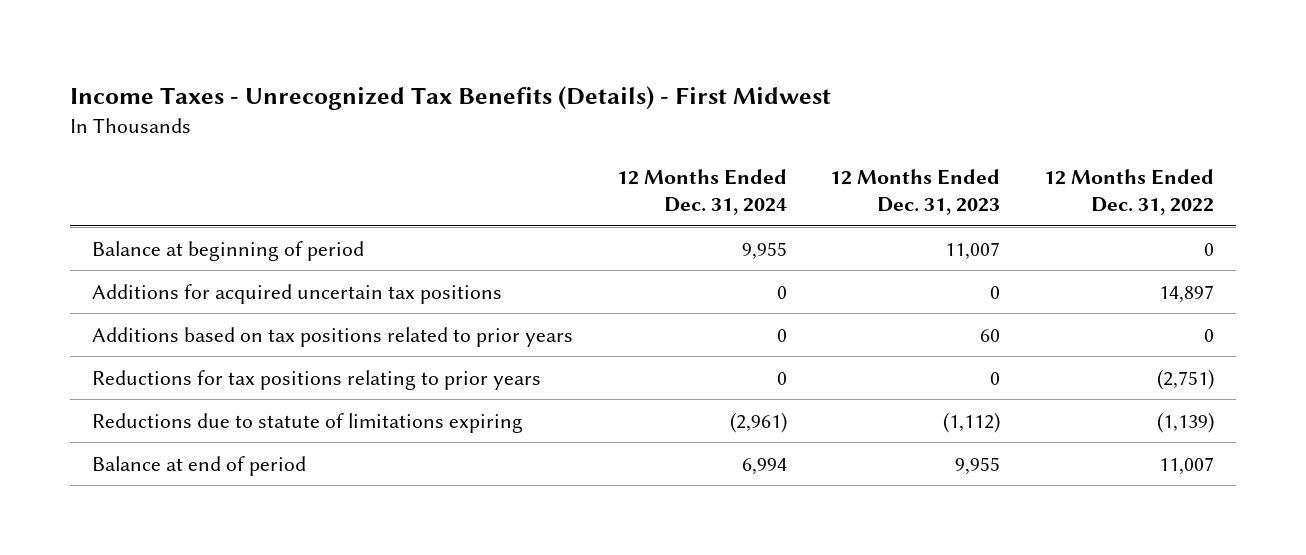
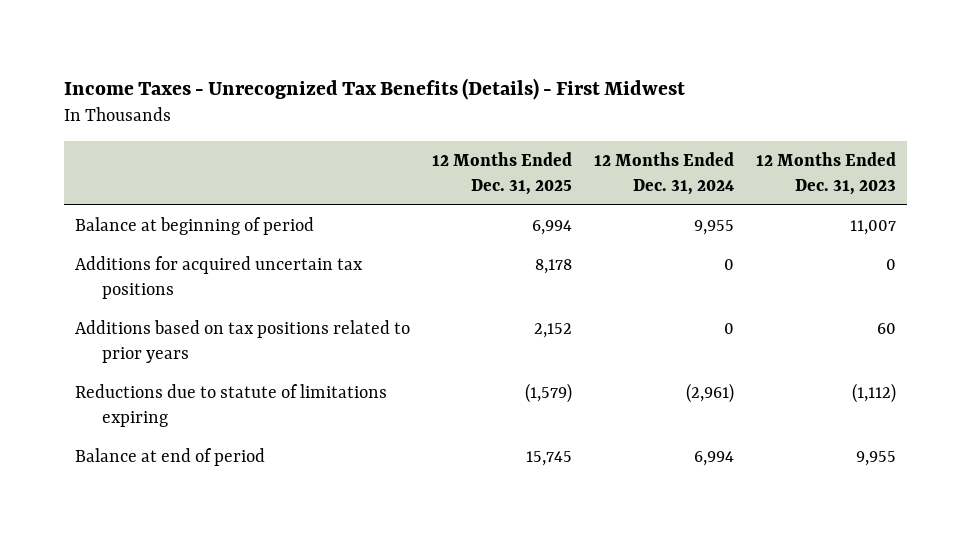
- | 12 Months Ended Dec. 31, 2024 | 12 Months Ended Dec. 31, 2023 | 12 Months Ended Dec. 31, 2022
+ | 12 Months Ended Dec. 31, 2025 | 12 Months Ended Dec. 31, 2024 | 12 Months Ended Dec. 31, 2023
- Reductions for tax positions relating to prior years | 0 | 0 | (2,751)

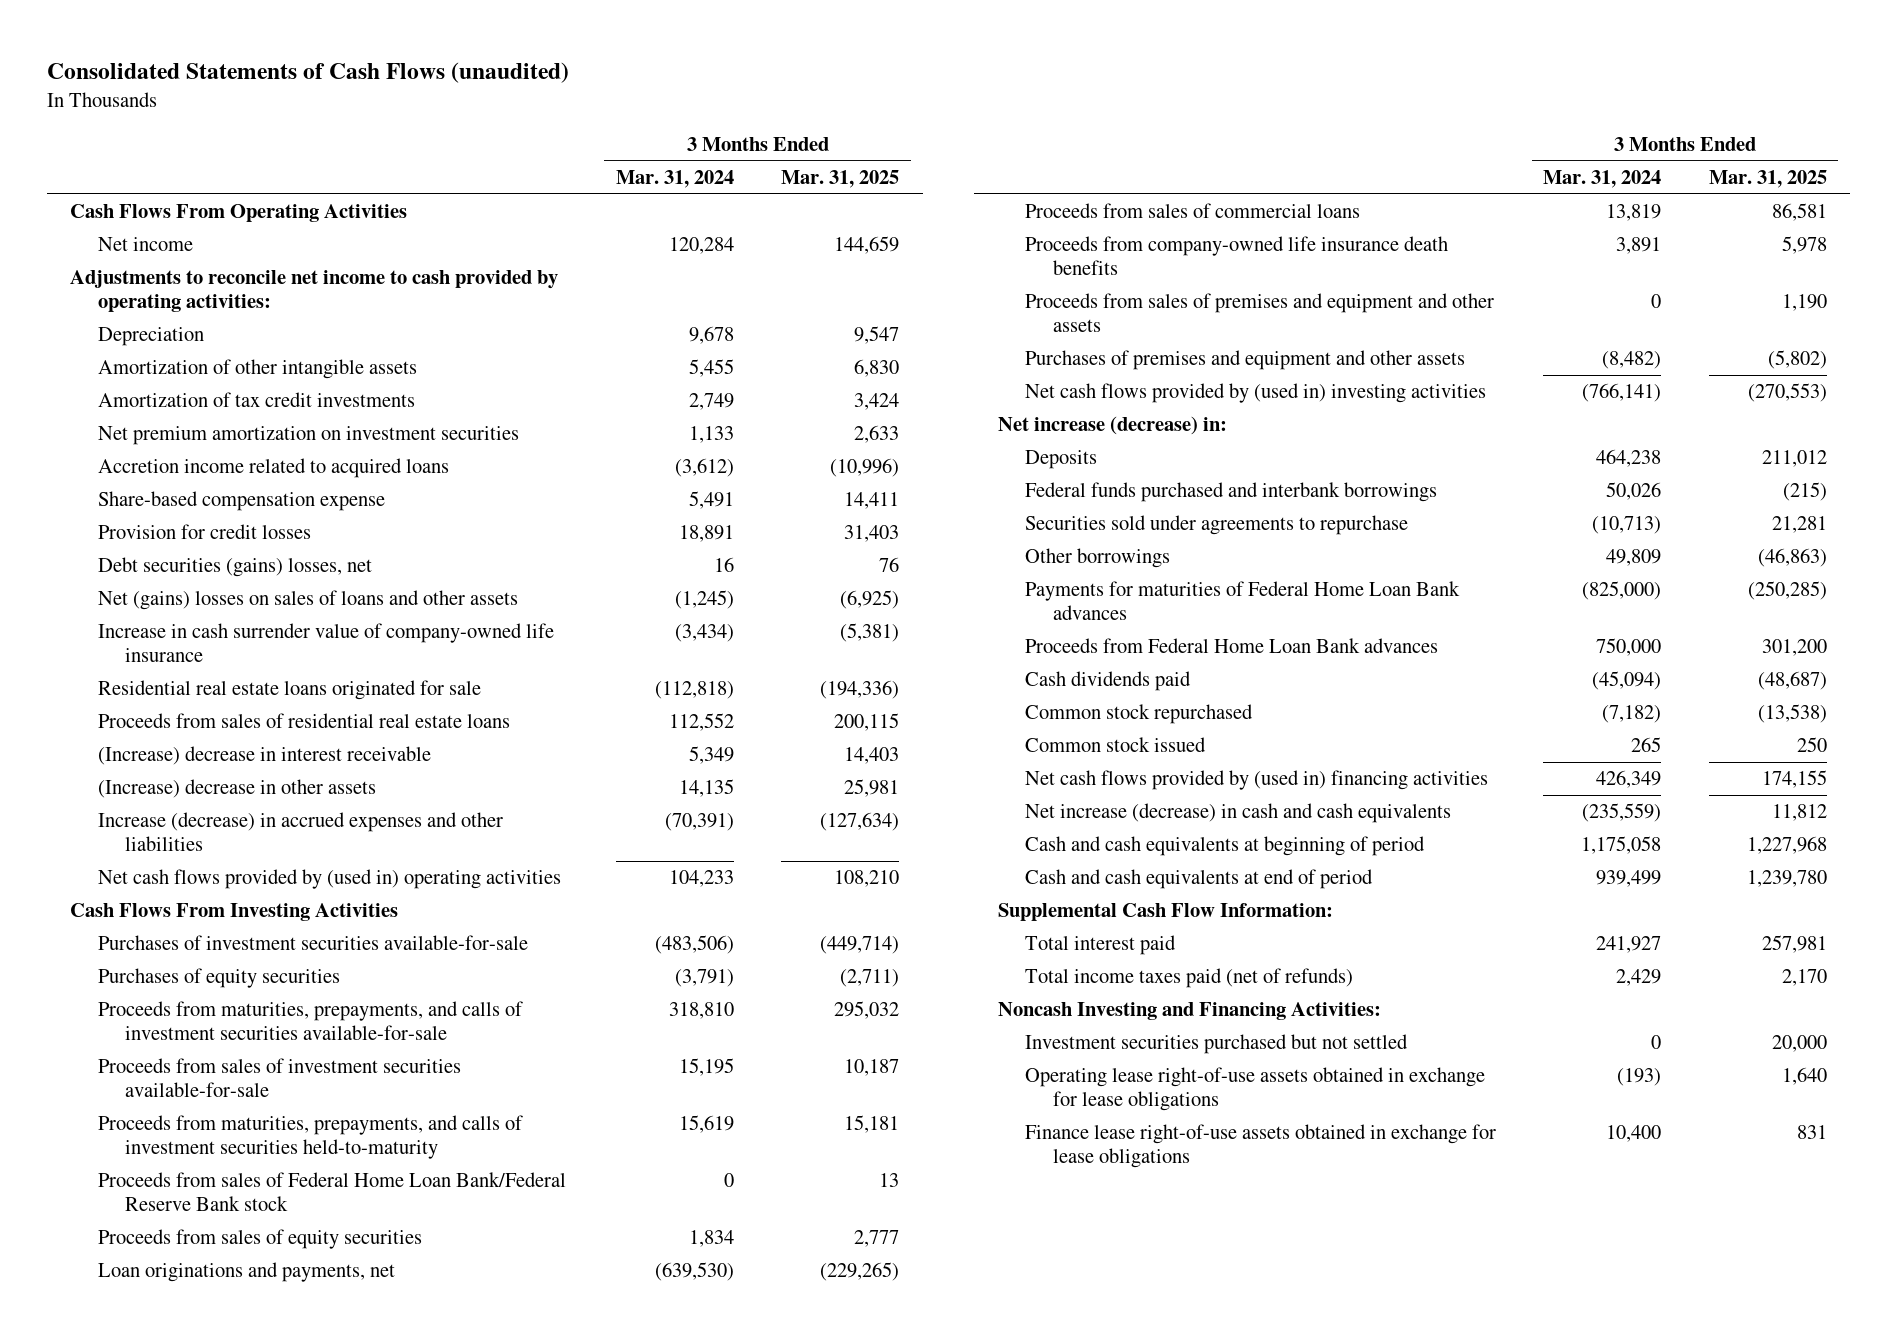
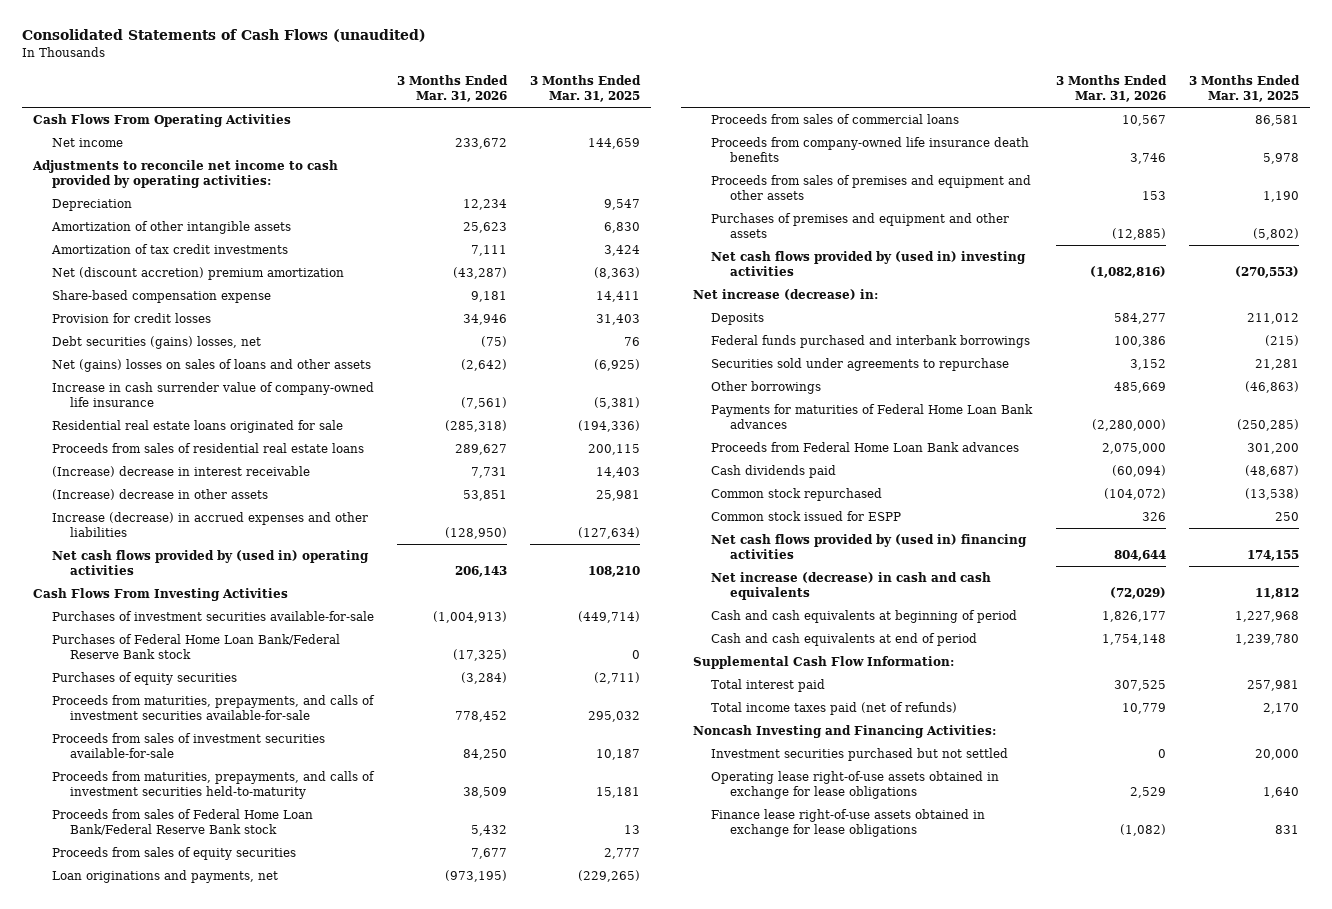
- | 3 Months Ended Mar. 31, 2024 | 3 Months Ended Mar. 31, 2025
+ | 3 Months Ended Mar. 31, 2026 | 3 Months Ended Mar. 31, 2025
- Net premium amortization on investment securities | 1,133 | 2,633
- Accretion income related to acquired loans | (3,612) | (10,996)
+ Net (discount accretion) premium amortization | (43,287) | (8,363)
+ Purchases of Federal Home Loan Bank/Federal Reserve Bank stock | (17,325) | 0
- Common stock issued | 265 | 250
+ Common stock issued for ESPP | 326 | 250

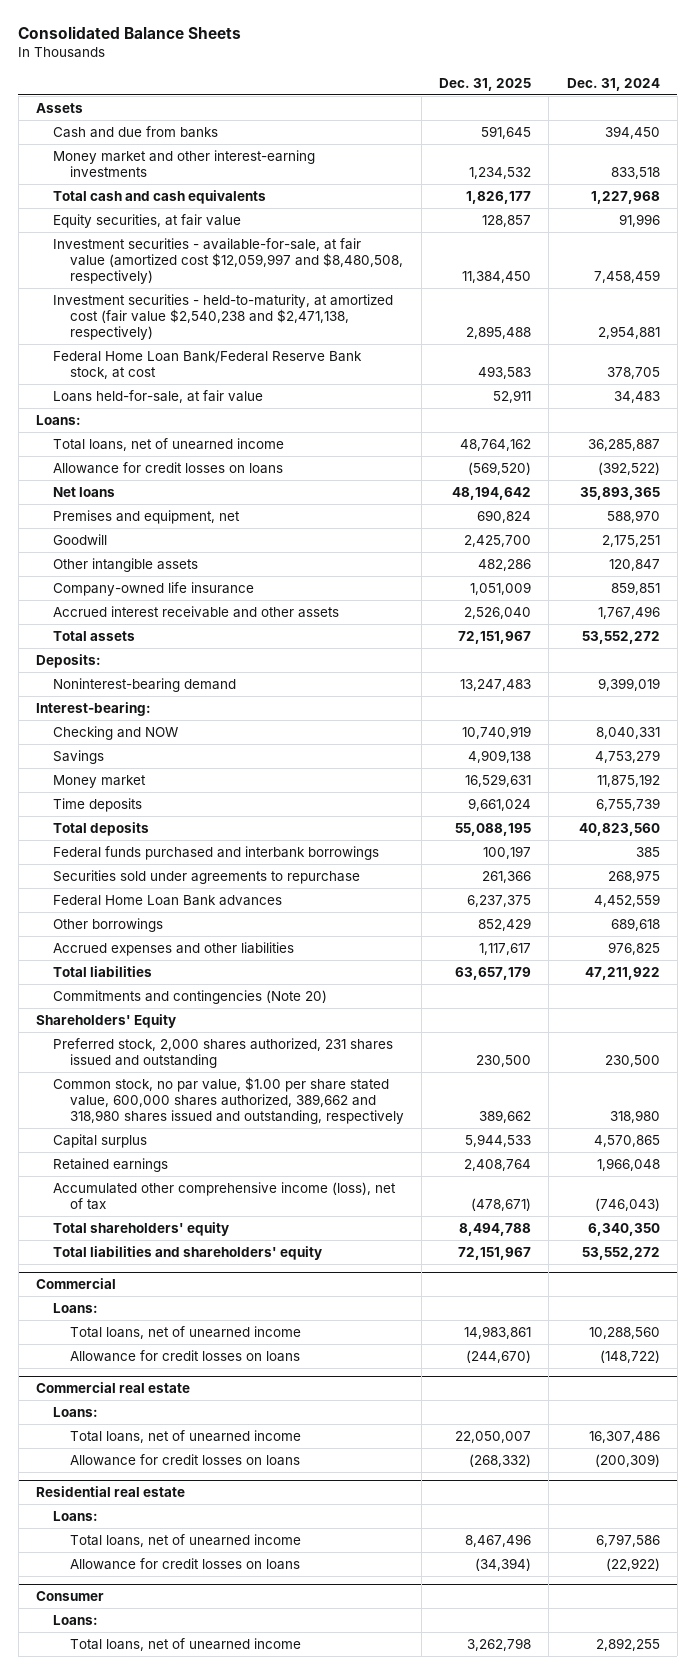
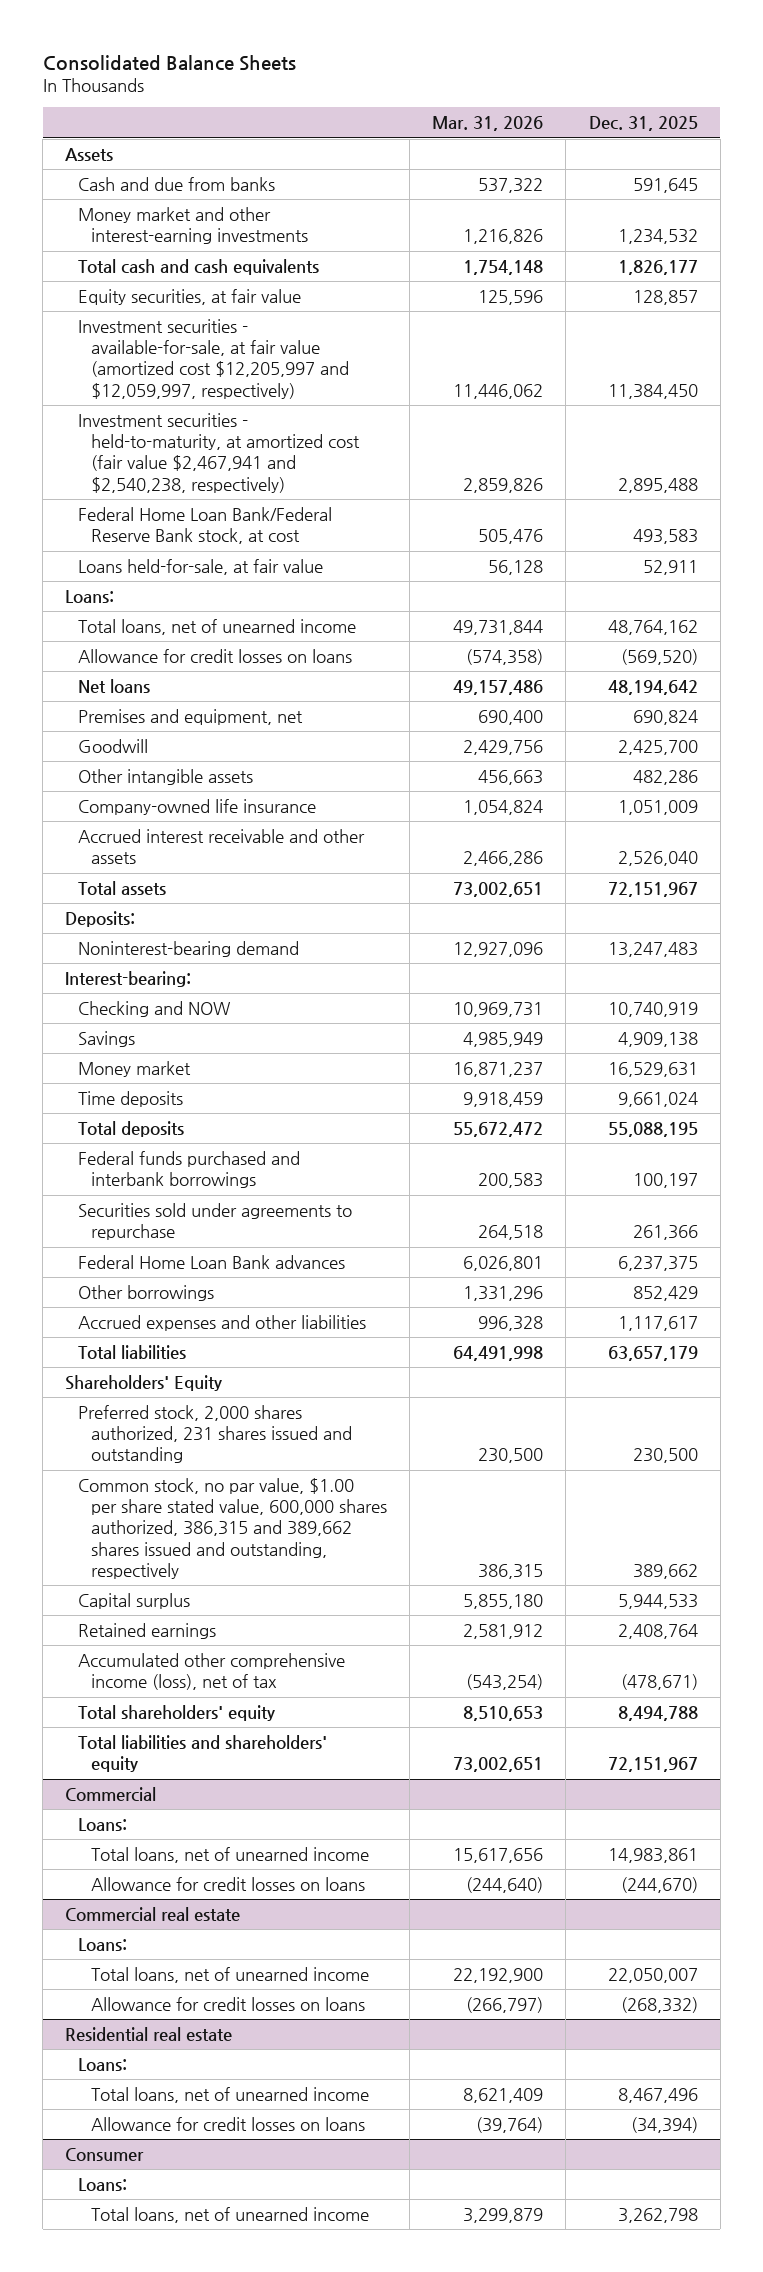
- | Dec. 31, 2025 | Dec. 31, 2024
+ | Mar. 31, 2026 | Dec. 31, 2025
- Investment securities - available-for-sale, at fair value (amortized cost $12,059,997 and $8,480,508, respectively) | 11,384,450 | 7,458,459
- Investment securities - held-to-maturity, at amortized cost (fair value $2,540,238 and $2,471,138, respectively) | 2,895,488 | 2,954,881
+ Investment securities - available-for-sale, at fair value (amortized cost $12,205,997 and $12,059,997, respectively) | 11,446,062 | 11,384,450
+ Investment securities - held-to-maturity, at amortized cost (fair value $2,467,941 and $2,540,238, respectively) | 2,859,826 | 2,895,488
- Commitments and contingencies (Note 20)
- Common stock, no par value, $1.00 per share stated value, 600,000 shares authorized, 389,662 and 318,980 shares issued and outstanding, respectively | 389,662 | 318,980
+ Common stock, no par value, $1.00 per share stated value, 600,000 shares authorized, 386,315 and 389,662 shares issued and outstanding, respectively | 386,315 | 389,662

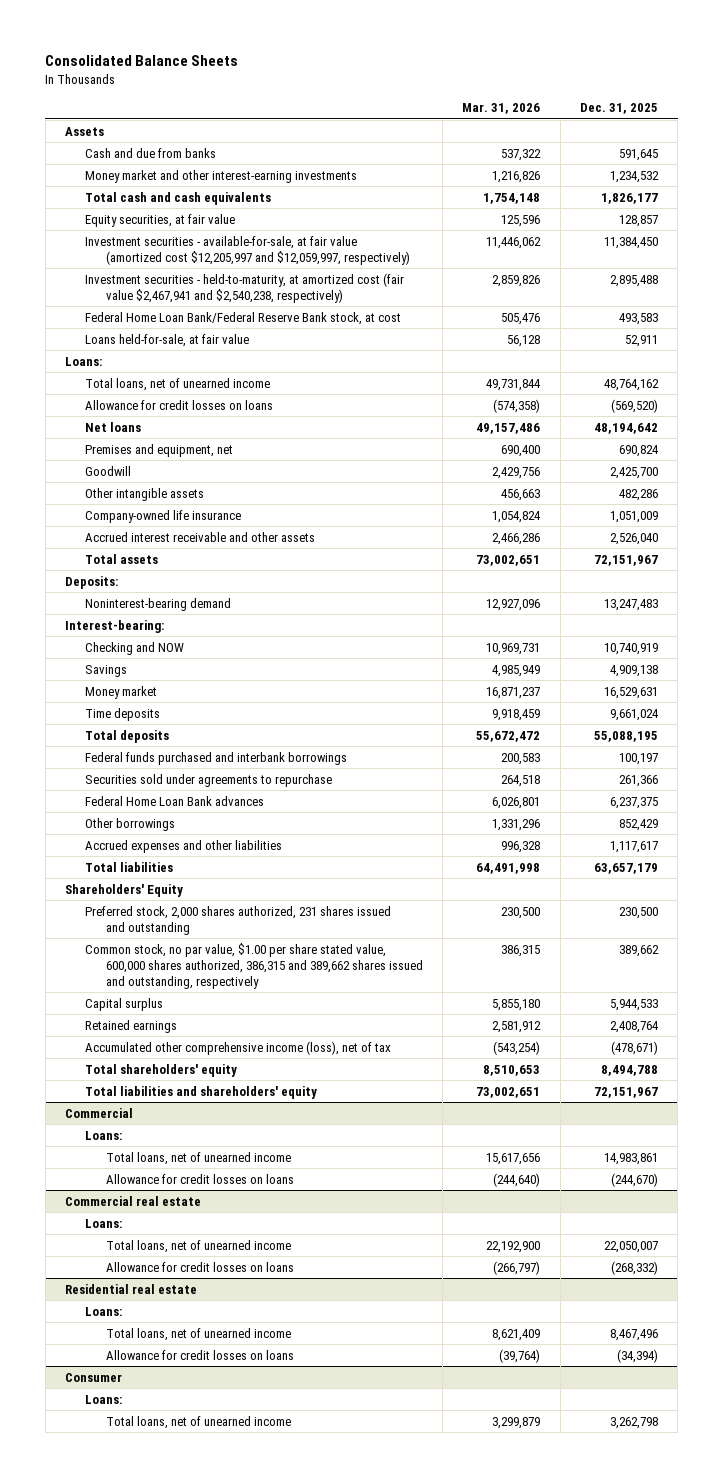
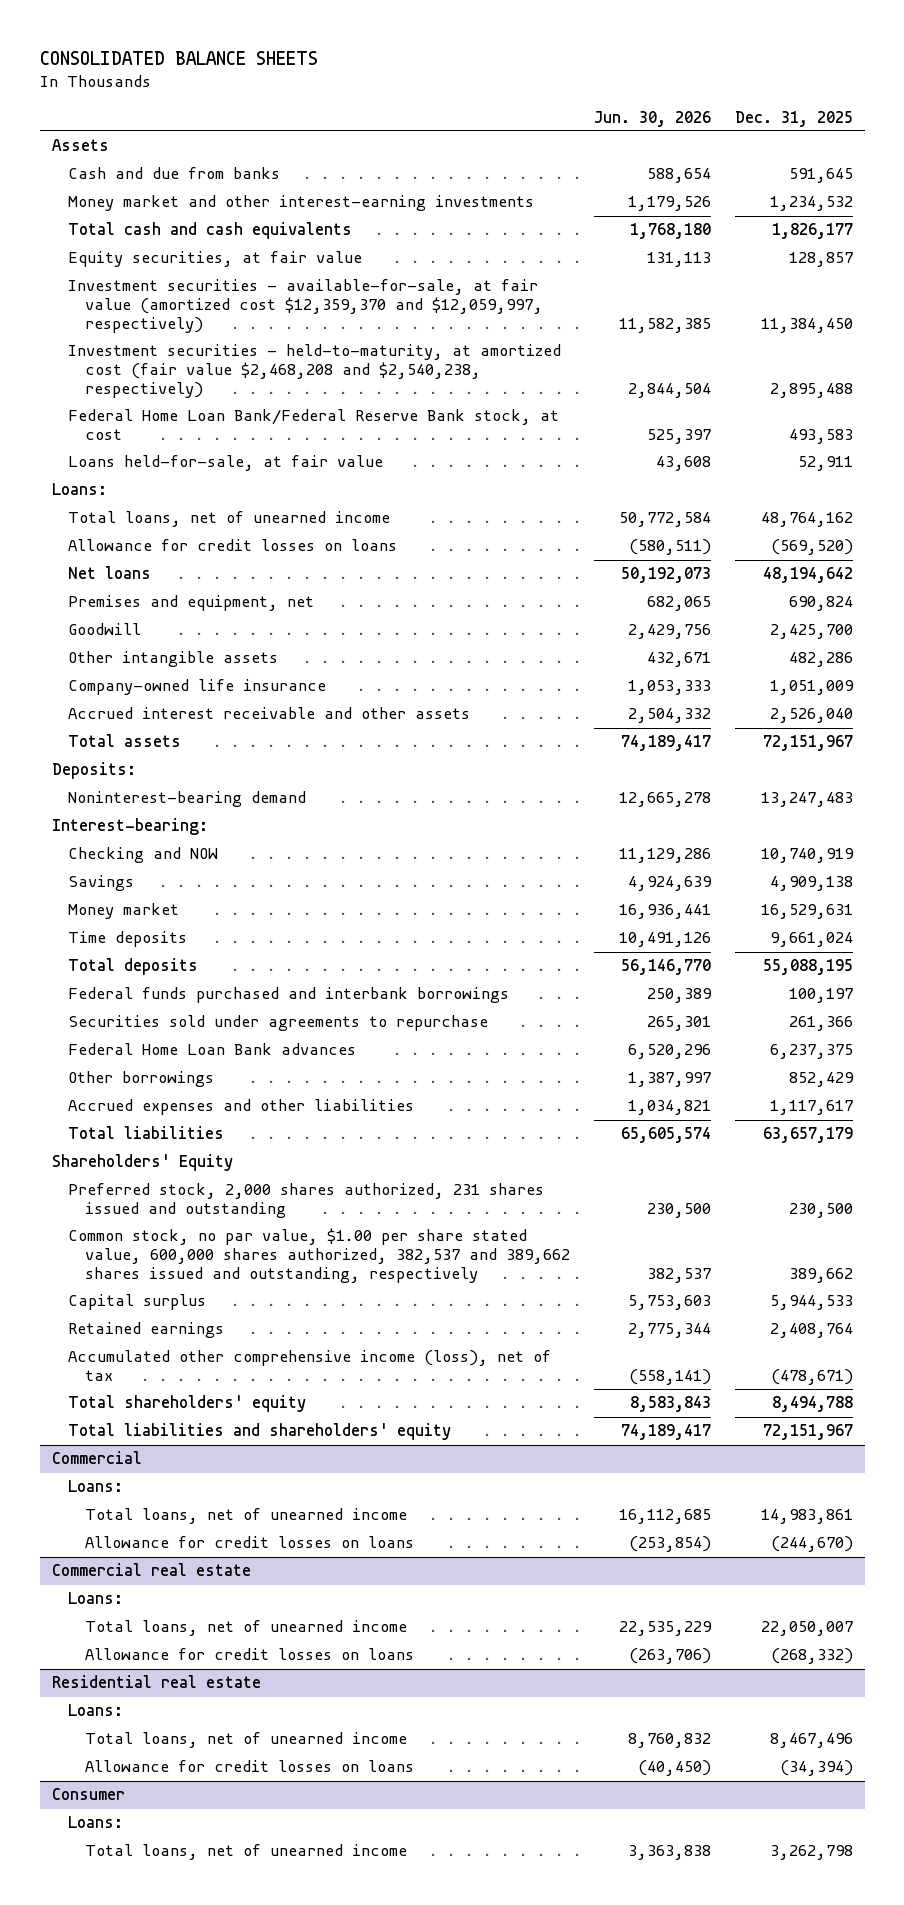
- Consolidated Balance Sheets
+ CONSOLIDATED BALANCE SHEETS
- | Mar. 31, 2026 | Dec. 31, 2025
+ | Jun. 30, 2026 | Dec. 31, 2025
- Investment securities - available-for-sale, at fair value (amortized cost $12,205,997 and $12,059,997, respectively) | 11,446,062 | 11,384,450
- Investment securities - held-to-maturity, at amortized cost (fair value $2,467,941 and $2,540,238, respectively) | 2,859,826 | 2,895,488
+ Investment securities - available-for-sale, at fair value (amortized cost $12,359,370 and $12,059,997, respectively) | 11,582,385 | 11,384,450
+ Investment securities - held-to-maturity, at amortized cost (fair value $2,468,208 and $2,540,238, respectively) | 2,844,504 | 2,895,488
- Common stock, no par value, $1.00 per share stated value, 600,000 shares authorized, 386,315 and 389,662 shares issued and outstanding, respectively | 386,315 | 389,662
+ Common stock, no par value, $1.00 per share stated value, 600,000 shares authorized, 382,537 and 389,662 shares issued and outstanding, respectively | 382,537 | 389,662

